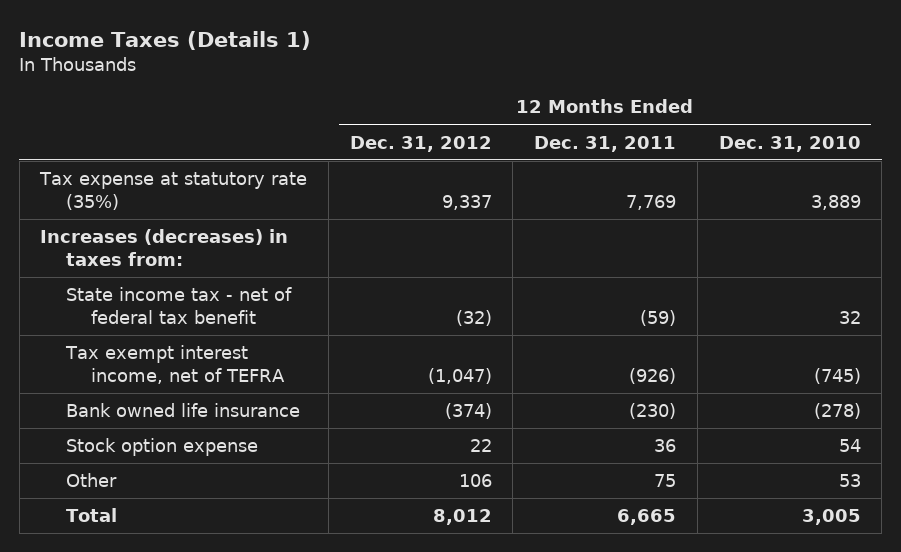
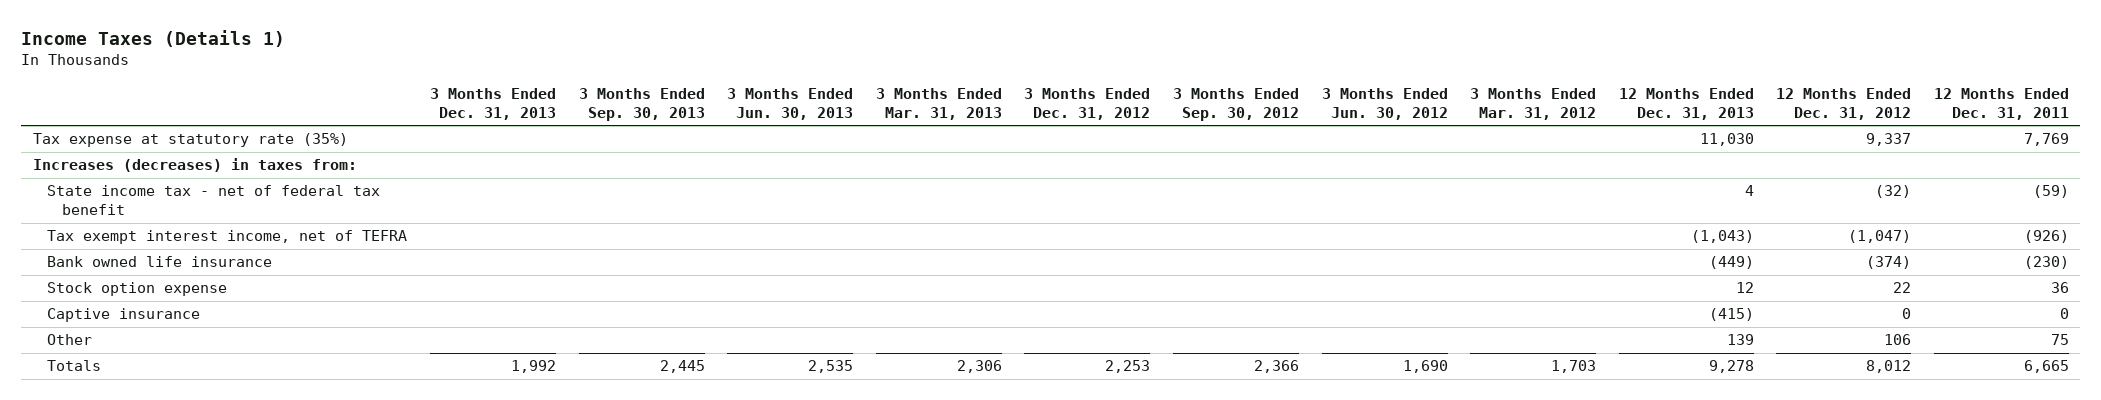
- | 12 Months Ended Dec. 31, 2012 | 12 Months Ended Dec. 31, 2011 | 12 Months Ended Dec. 31, 2010
+ | 3 Months Ended Dec. 31, 2013 | 3 Months Ended Sep. 30, 2013 | 3 Months Ended Jun. 30, 2013 | 3 Months Ended Mar. 31, 2013 | 3 Months Ended Dec. 31, 2012 | 3 Months Ended Sep. 30, 2012 | 3 Months Ended Jun. 30, 2012 | 3 Months Ended Mar. 31, 2012 | 12 Months Ended Dec. 31, 2013 | 12 Months Ended Dec. 31, 2012 | 12 Months Ended Dec. 31, 2011
+ Captive insurance | | | | | | | | | (415) | 0 | 0
- Total | 8,012 | 6,665 | 3,005
+ Totals | 1,992 | 2,445 | 2,535 | 2,306 | 2,253 | 2,366 | 1,690 | 1,703 | 9,278 | 8,012 | 6,665

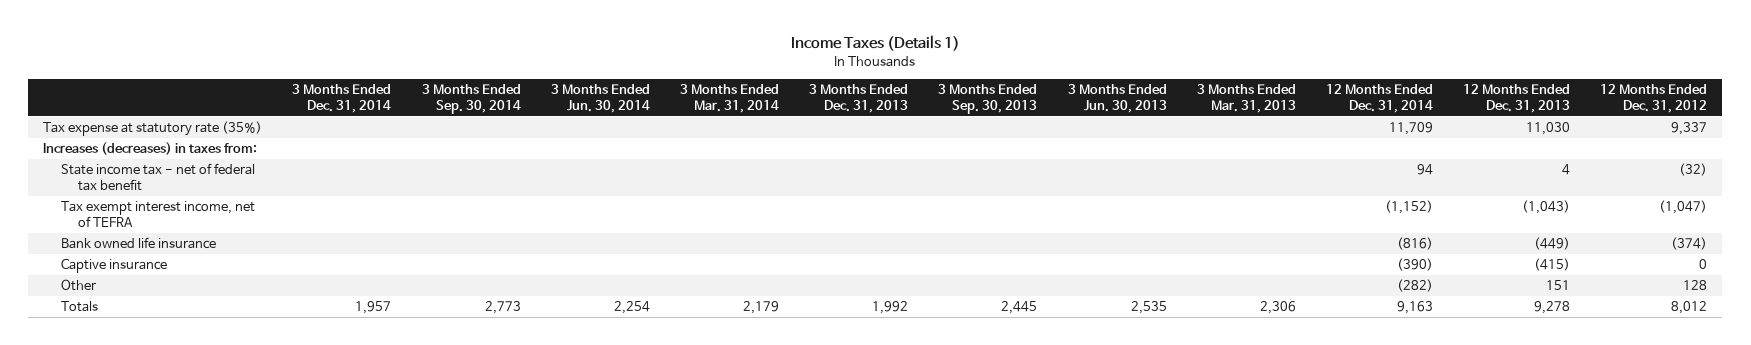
- | 3 Months Ended Dec. 31, 2013 | 3 Months Ended Sep. 30, 2013 | 3 Months Ended Jun. 30, 2013 | 3 Months Ended Mar. 31, 2013 | 3 Months Ended Dec. 31, 2012 | 3 Months Ended Sep. 30, 2012 | 3 Months Ended Jun. 30, 2012 | 3 Months Ended Mar. 31, 2012 | 12 Months Ended Dec. 31, 2013 | 12 Months Ended Dec. 31, 2012 | 12 Months Ended Dec. 31, 2011
+ | 3 Months Ended Dec. 31, 2014 | 3 Months Ended Sep. 30, 2014 | 3 Months Ended Jun. 30, 2014 | 3 Months Ended Mar. 31, 2014 | 3 Months Ended Dec. 31, 2013 | 3 Months Ended Sep. 30, 2013 | 3 Months Ended Jun. 30, 2013 | 3 Months Ended Mar. 31, 2013 | 12 Months Ended Dec. 31, 2014 | 12 Months Ended Dec. 31, 2013 | 12 Months Ended Dec. 31, 2012
- Stock option expense | | | | | | | | | 12 | 22 | 36
- Other | | | | | | | | | 139 | 106 | 75
+ Other | | | | | | | | | (282) | 151 | 128

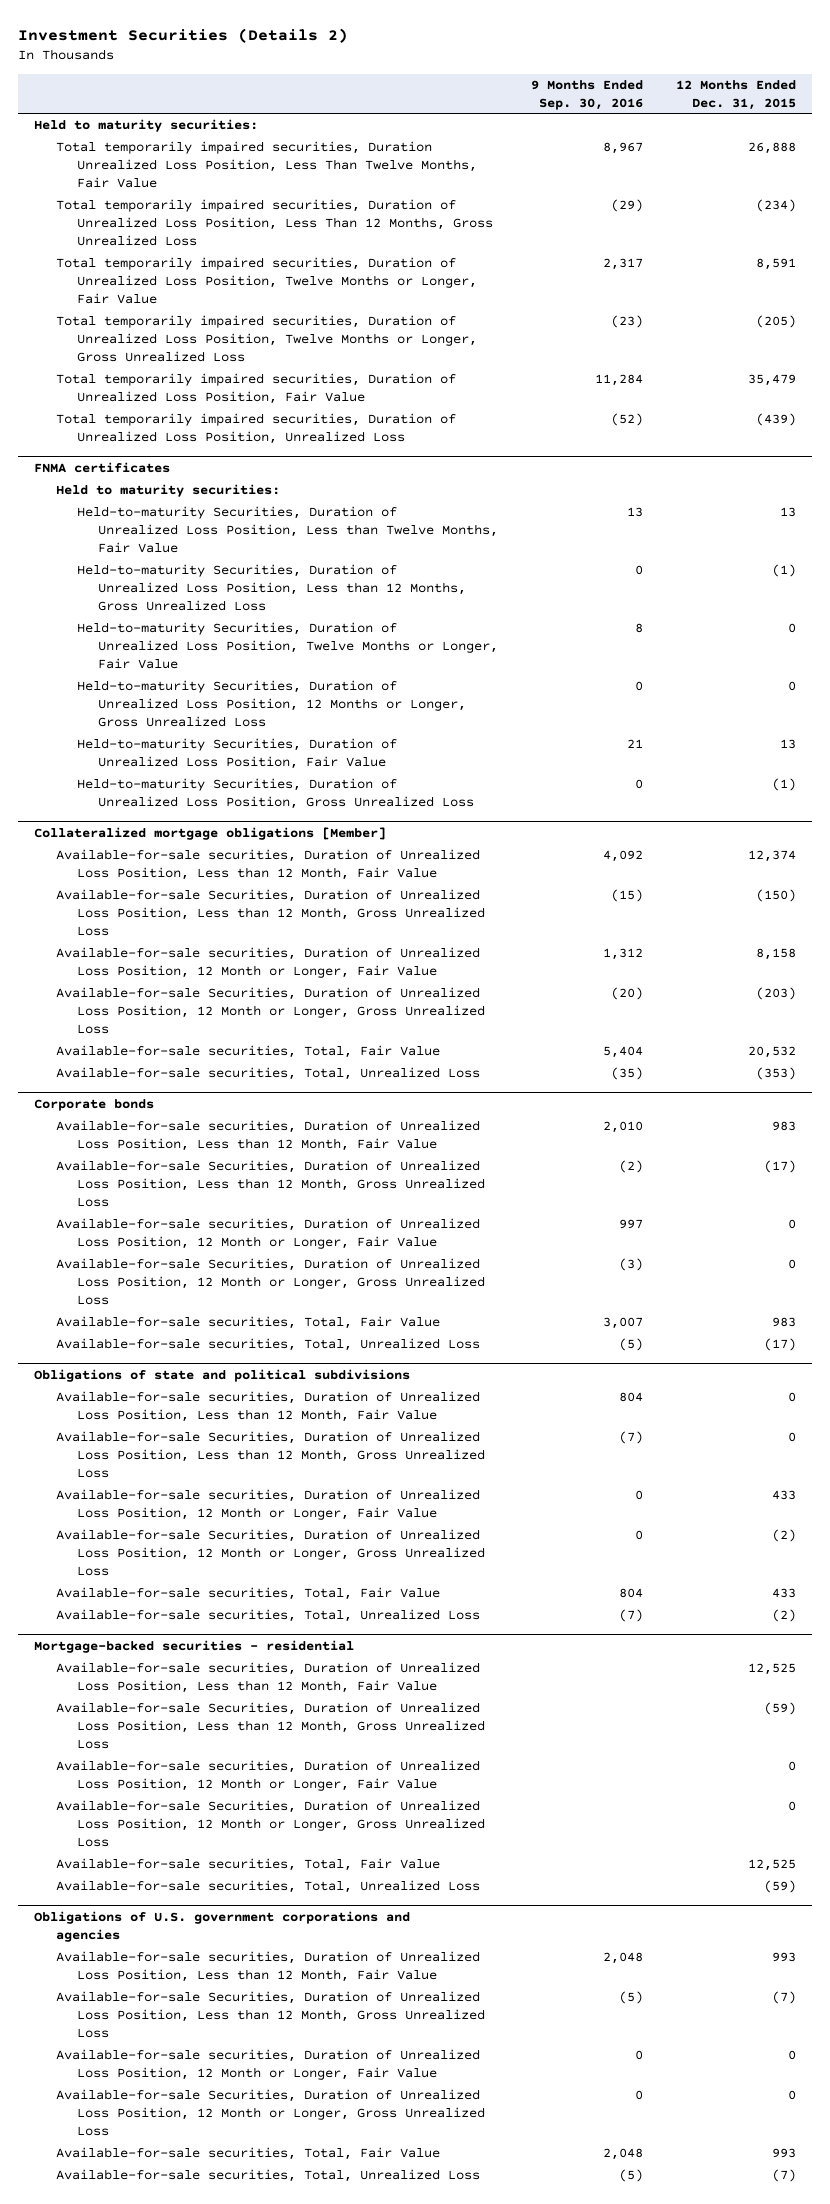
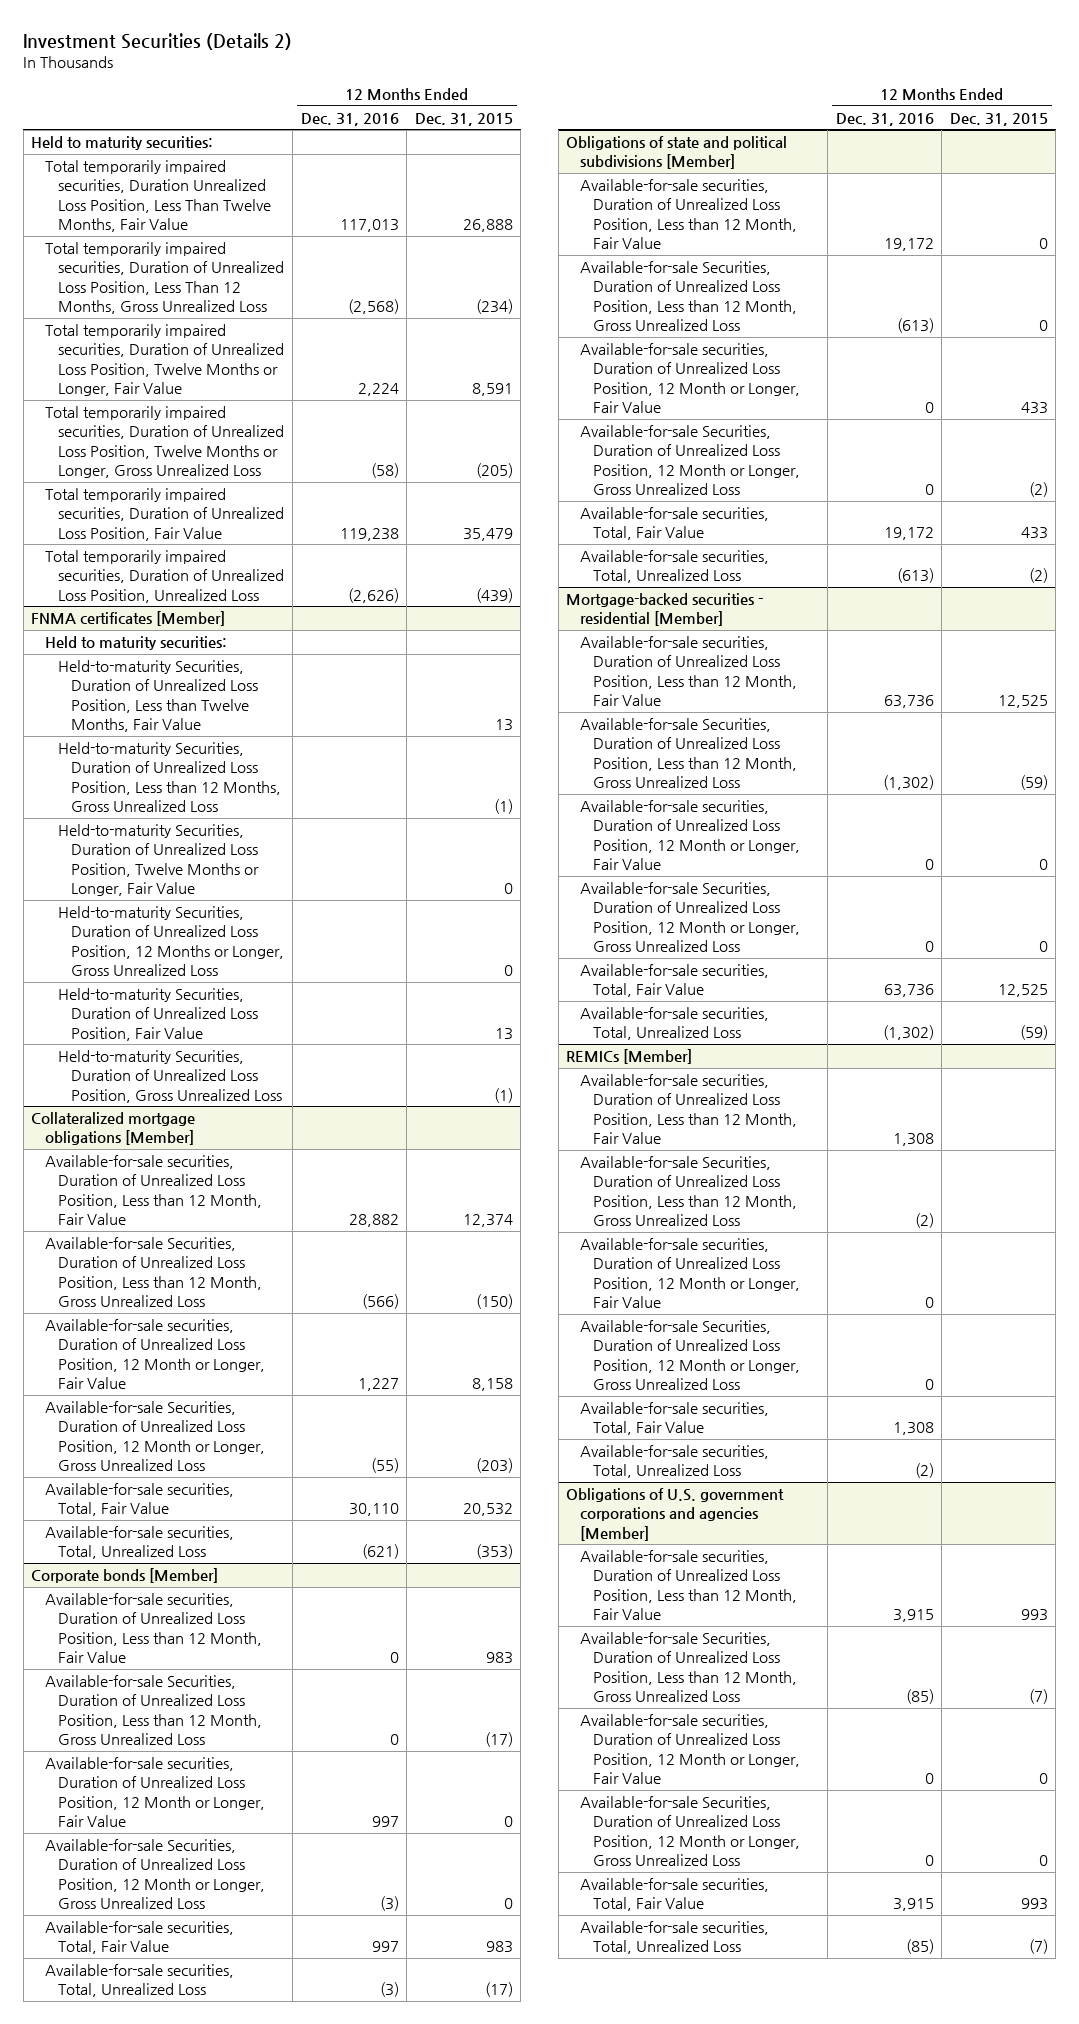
- | 9 Months Ended Sep. 30, 2016 | 12 Months Ended Dec. 31, 2015
+ | 12 Months Ended Dec. 31, 2016 | 12 Months Ended Dec. 31, 2015
- FNMA certificates
+ FNMA certificates [Member]
- Corporate bonds
+ Corporate bonds [Member]
- Obligations of state and political subdivisions
+ Obligations of state and political subdivisions [Member]
- Mortgage-backed securities - residential
+ Mortgage-backed securities - residential [Member]
- Obligations of U.S. government corporations and agencies
+ REMICs [Member]
+ Available-for-sale securities, Duration of Unrealized Loss Position, Less than 12 Month, Fair Value | 1,308 |
+ Available-for-sale Securities, Duration of Unrealized Loss Position, Less than 12 Month, Gross Unrealized Loss | (2) |
+ Available-for-sale securities, Duration of Unrealized Loss Position, 12 Month or Longer, Fair Value | 0 |
+ Available-for-sale Securities, Duration of Unrealized Loss Position, 12 Month or Longer, Gross Unrealized Loss | 0 |
+ Available-for-sale securities, Total, Fair Value | 1,308 |
+ Available-for-sale securities, Total, Unrealized Loss | (2) |
+ Obligations of U.S. government corporations and agencies [Member]

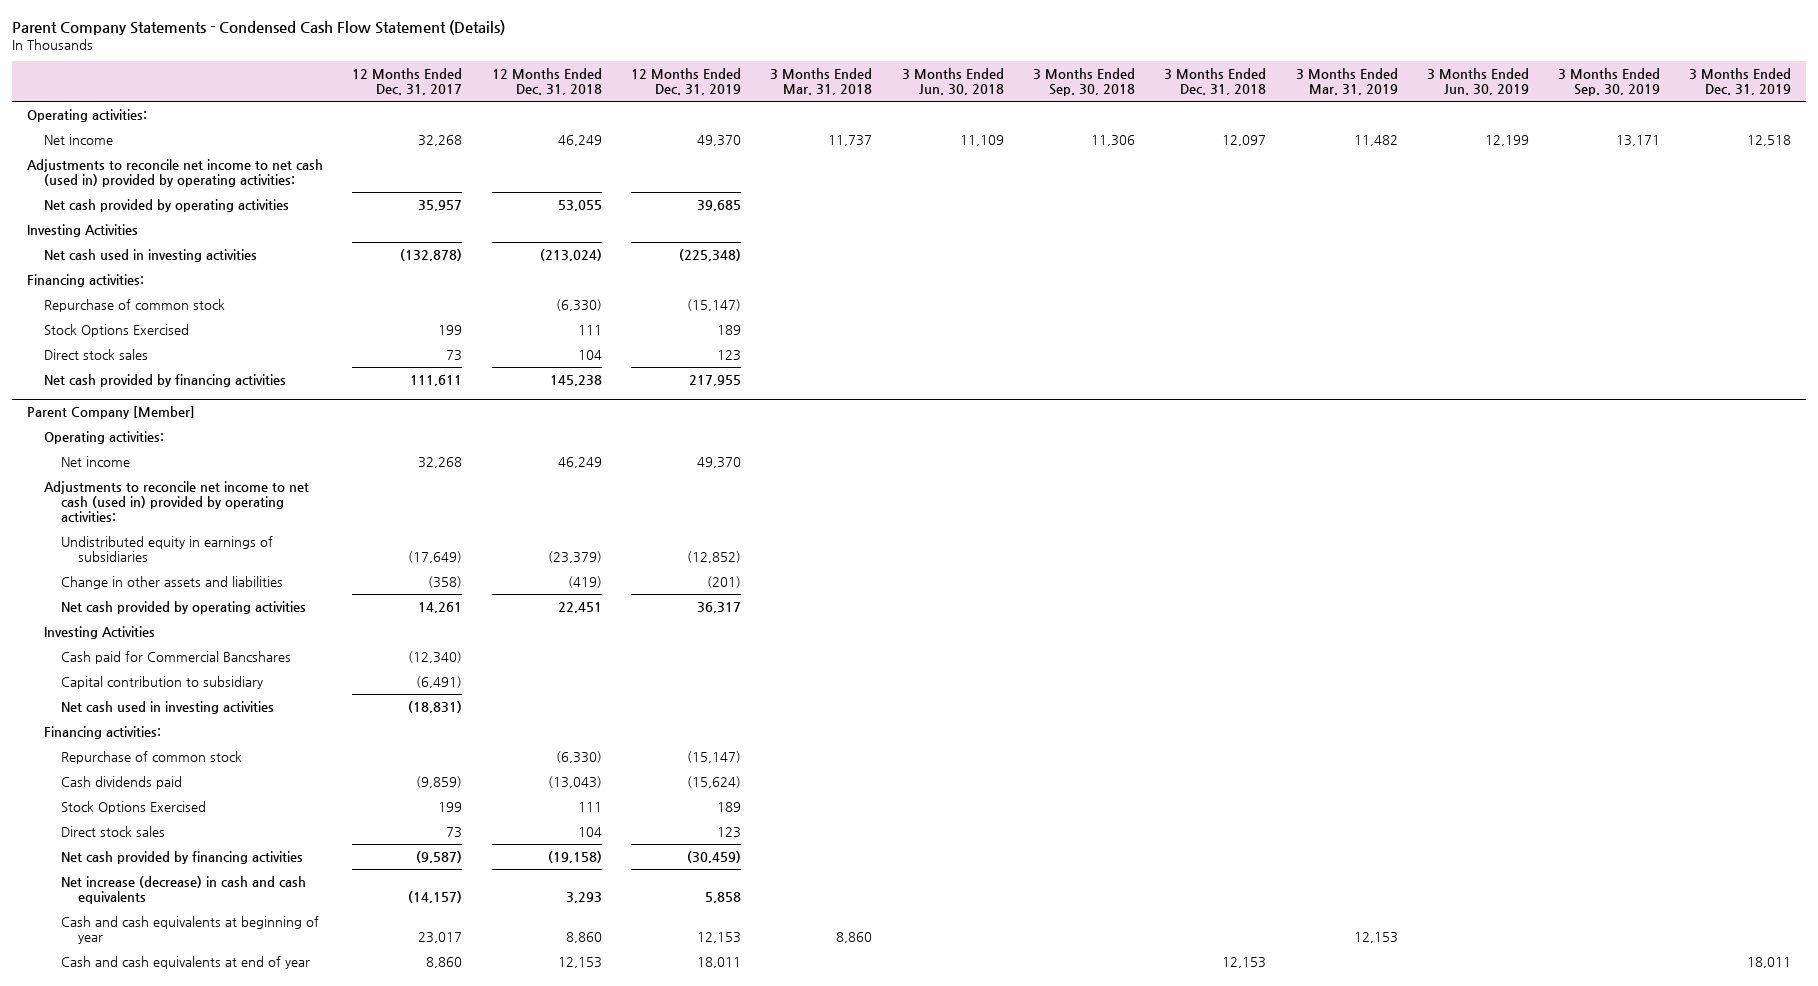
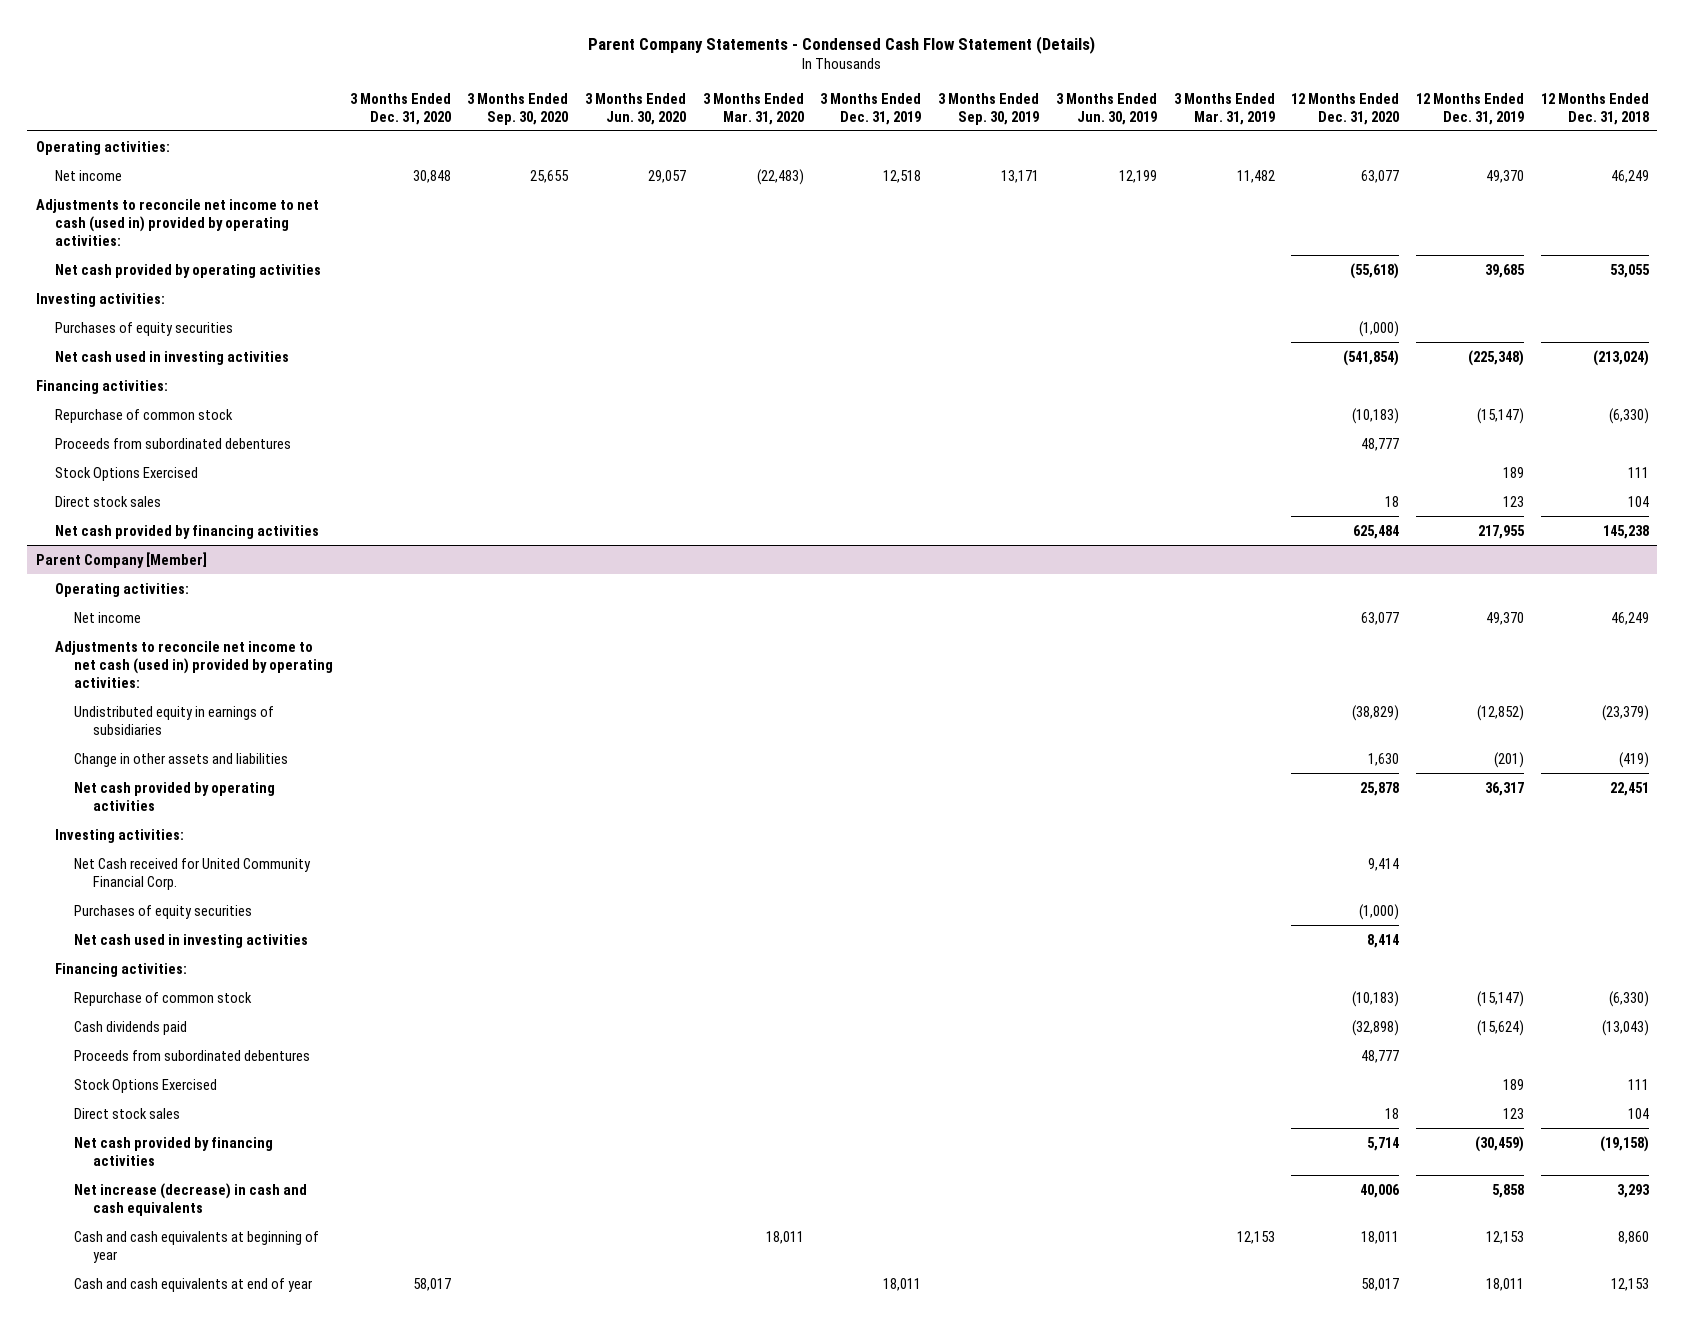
- | 12 Months Ended Dec. 31, 2017 | 12 Months Ended Dec. 31, 2018 | 12 Months Ended Dec. 31, 2019 | 3 Months Ended Mar. 31, 2018 | 3 Months Ended Jun. 30, 2018 | 3 Months Ended Sep. 30, 2018 | 3 Months Ended Dec. 31, 2018 | 3 Months Ended Mar. 31, 2019 | 3 Months Ended Jun. 30, 2019 | 3 Months Ended Sep. 30, 2019 | 3 Months Ended Dec. 31, 2019
+ | 3 Months Ended Dec. 31, 2020 | 3 Months Ended Sep. 30, 2020 | 3 Months Ended Jun. 30, 2020 | 3 Months Ended Mar. 31, 2020 | 3 Months Ended Dec. 31, 2019 | 3 Months Ended Sep. 30, 2019 | 3 Months Ended Jun. 30, 2019 | 3 Months Ended Mar. 31, 2019 | 12 Months Ended Dec. 31, 2020 | 12 Months Ended Dec. 31, 2019 | 12 Months Ended Dec. 31, 2018
- Investing Activities
+ Investing activities:
+ Purchases of equity securities | | | | | | | | | (1,000) | |
+ Proceeds from subordinated debentures | | | | | | | | | 48,777 | |
@ Parent Company [Member]
- Investing Activities
- Cash paid for Commercial Bancshares | (12,340) | | | | | | | | | |
- Capital contribution to subsidiary | (6,491) | | | | | | | | | |
+ Investing activities:
+ Net Cash received for United Community Financial Corp. | | | | | | | | | 9,414 | |
+ Purchases of equity securities | | | | | | | | | (1,000) | |
+ Proceeds from subordinated debentures | | | | | | | | | 48,777 | |

